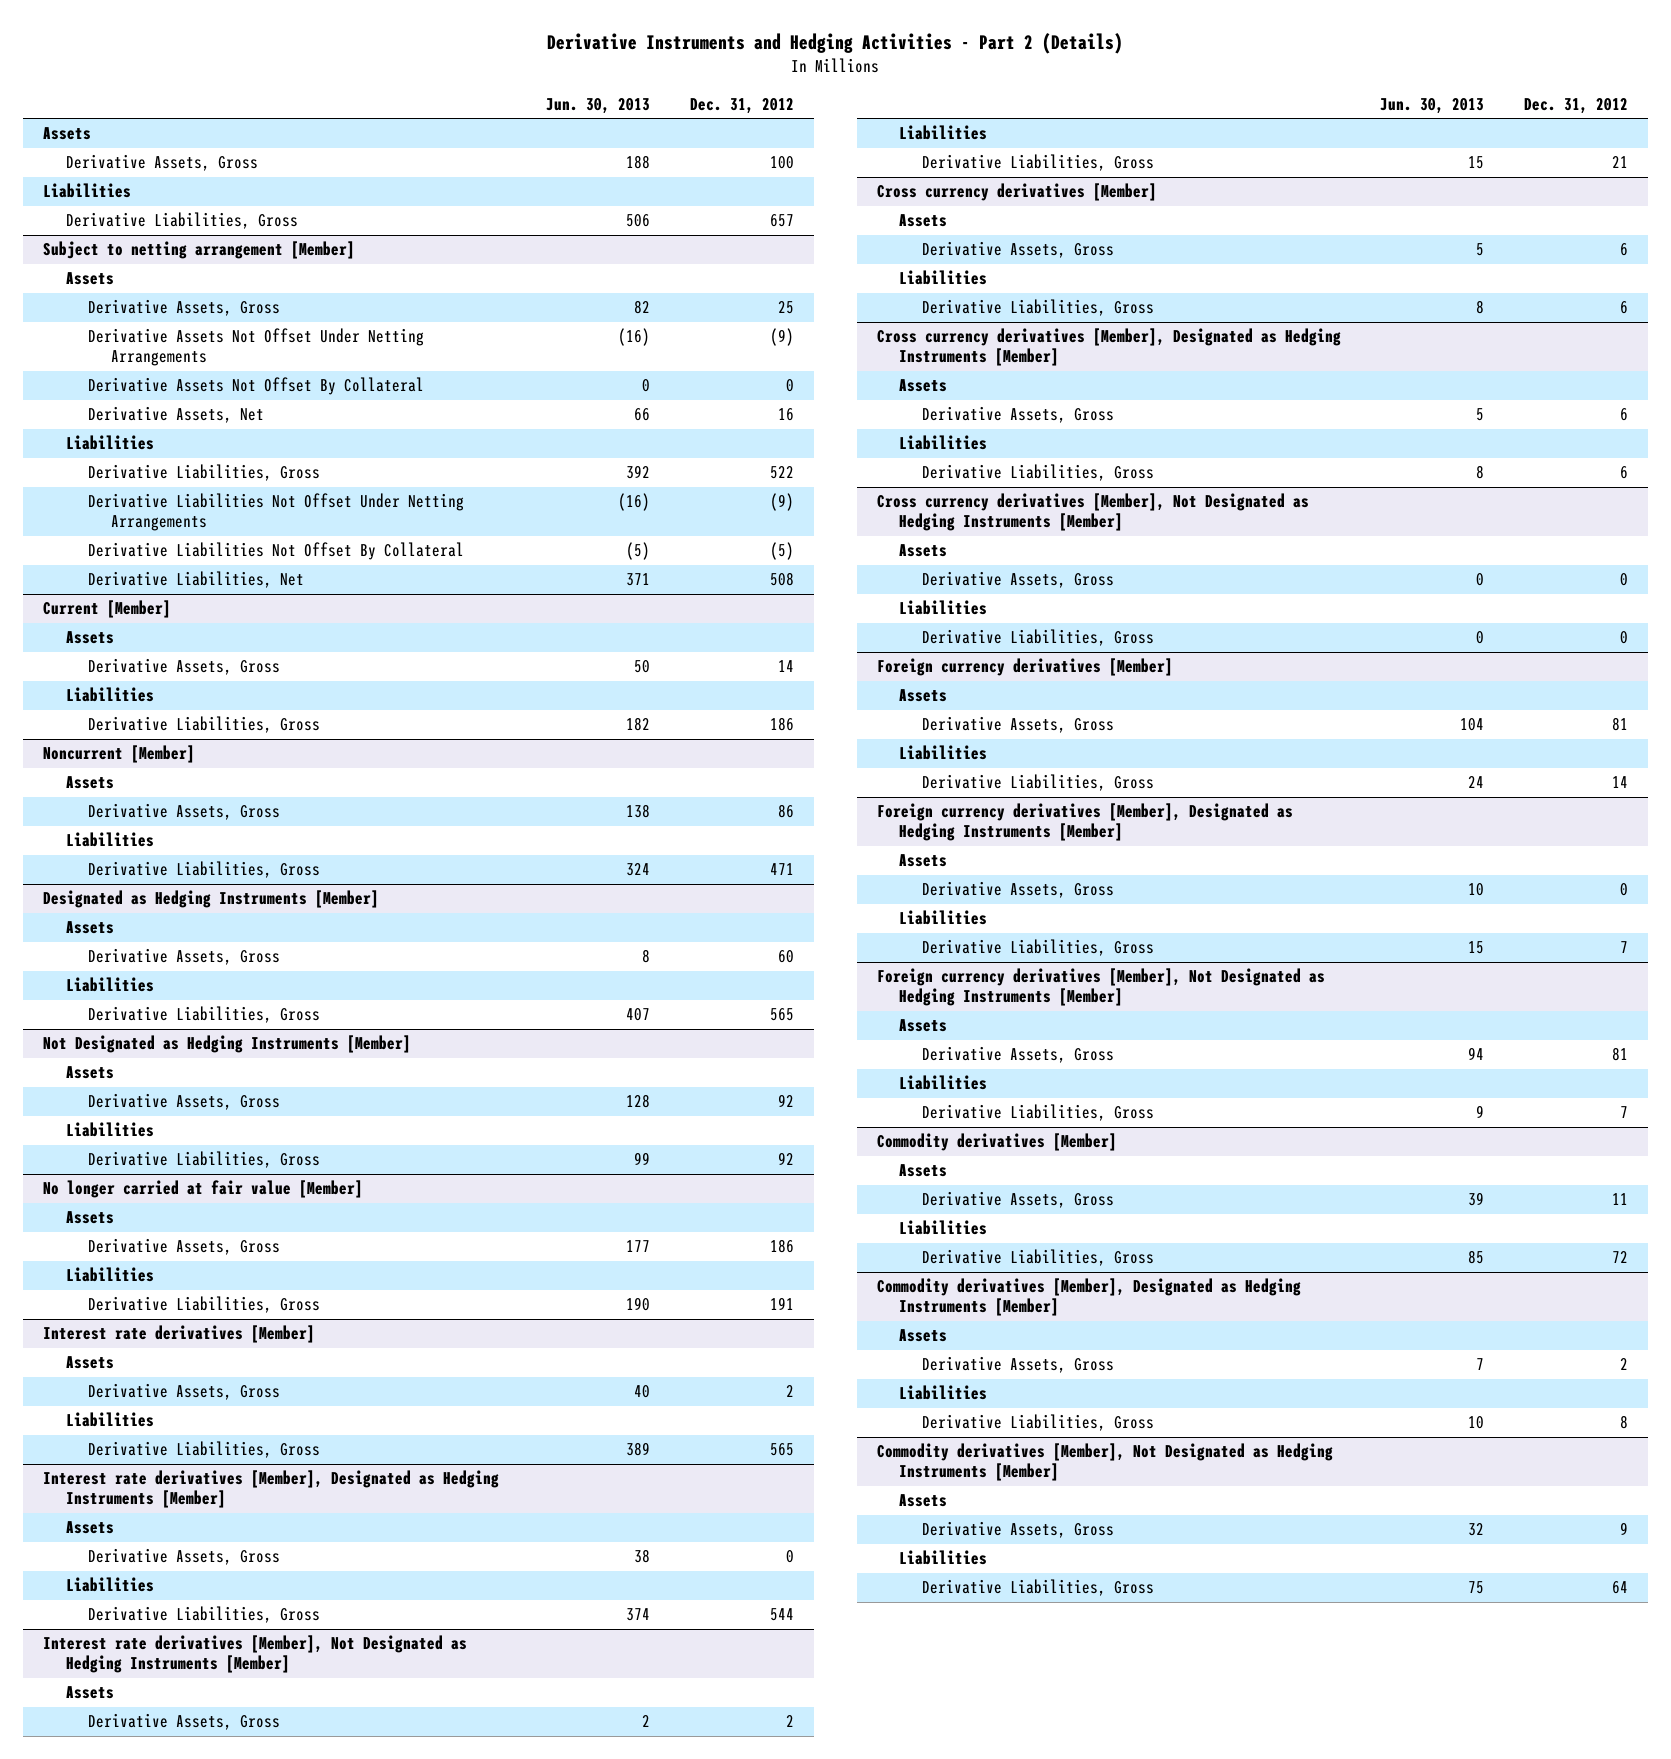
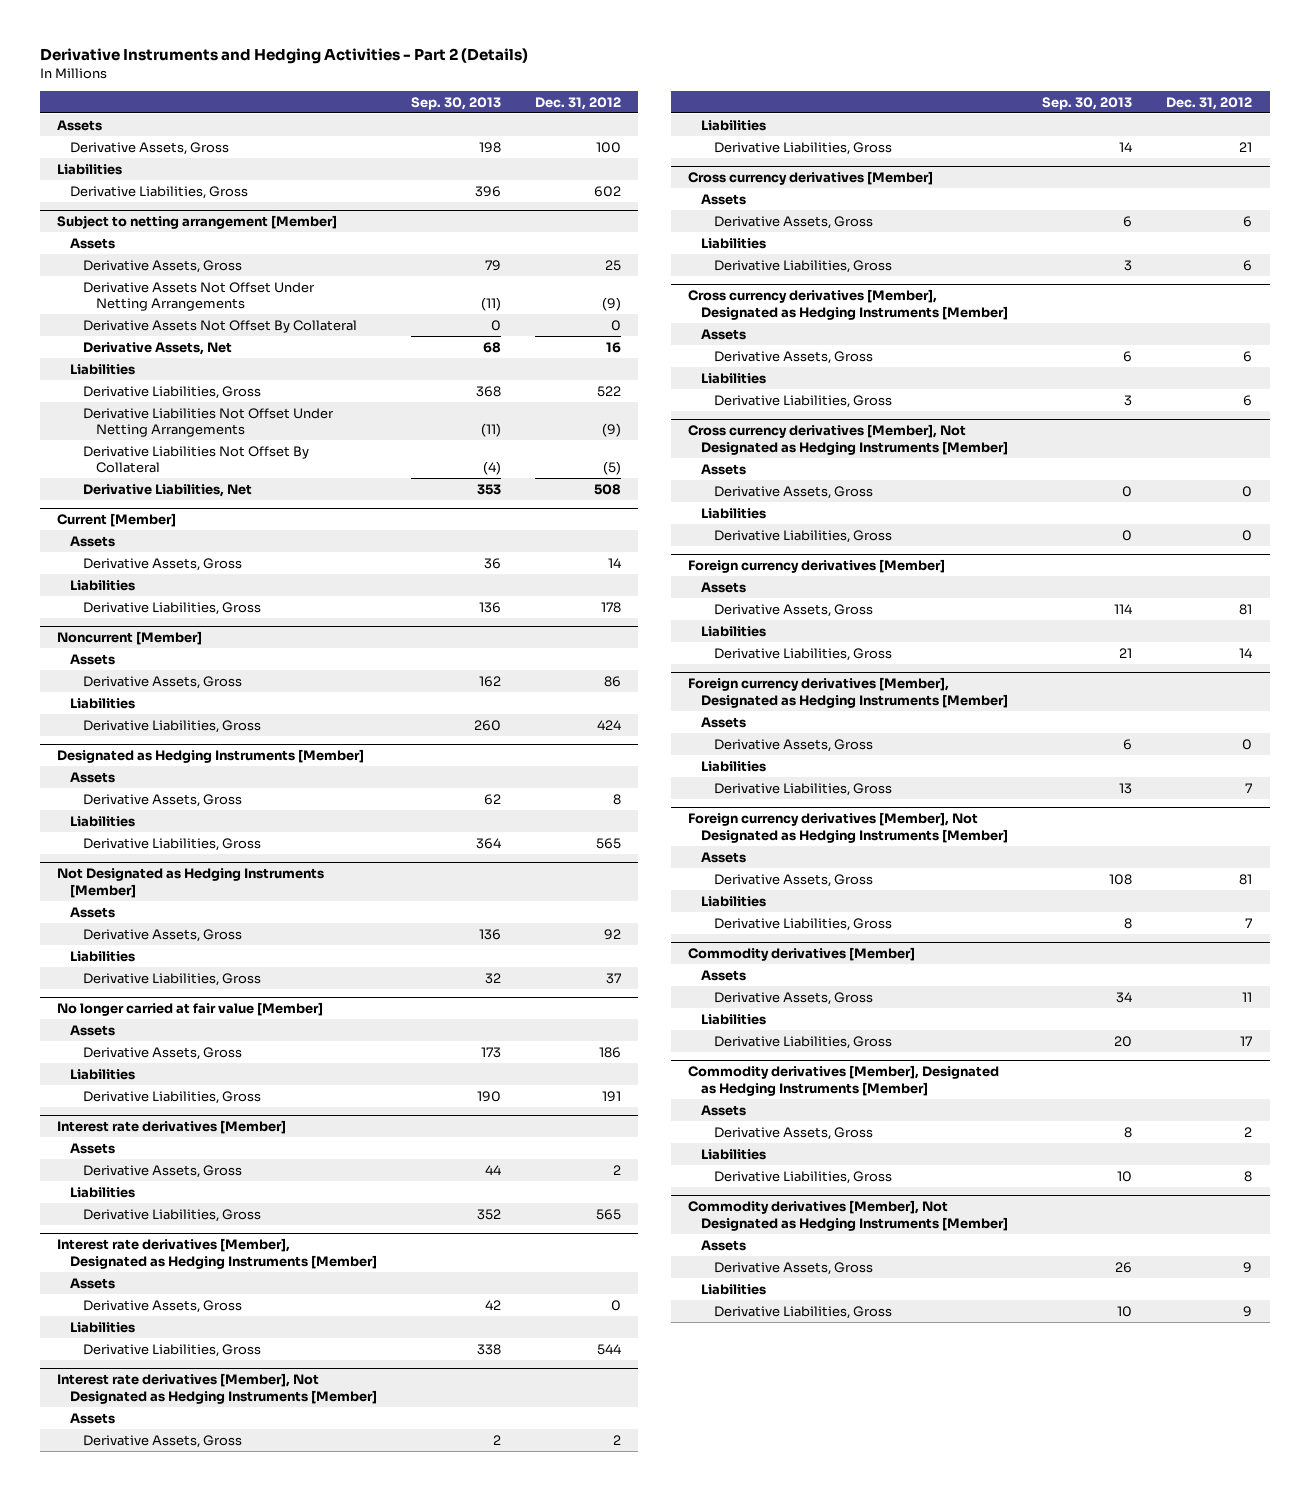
- | Jun. 30, 2013 | Dec. 31, 2012
+ | Sep. 30, 2013 | Dec. 31, 2012
- Derivative Liabilities, Gross | 506 | 657
+ Derivative Liabilities, Gross | 396 | 602
@ Current [Member]
- Derivative Liabilities, Gross | 182 | 186
+ Derivative Liabilities, Gross | 136 | 178
@ Noncurrent [Member]
- Derivative Liabilities, Gross | 324 | 471
+ Derivative Liabilities, Gross | 260 | 424
@ Designated as Hedging Instruments [Member]
- Derivative Assets, Gross | 8 | 60
+ Derivative Assets, Gross | 62 | 8
@ Not Designated as Hedging Instruments [Member]
- Derivative Liabilities, Gross | 99 | 92
+ Derivative Liabilities, Gross | 32 | 37
@ Commodity derivatives [Member]
- Derivative Liabilities, Gross | 85 | 72
+ Derivative Liabilities, Gross | 20 | 17
@ Commodity derivatives [Member], Not Designated as Hedging Instruments [Member]
- Derivative Liabilities, Gross | 75 | 64
+ Derivative Liabilities, Gross | 10 | 9

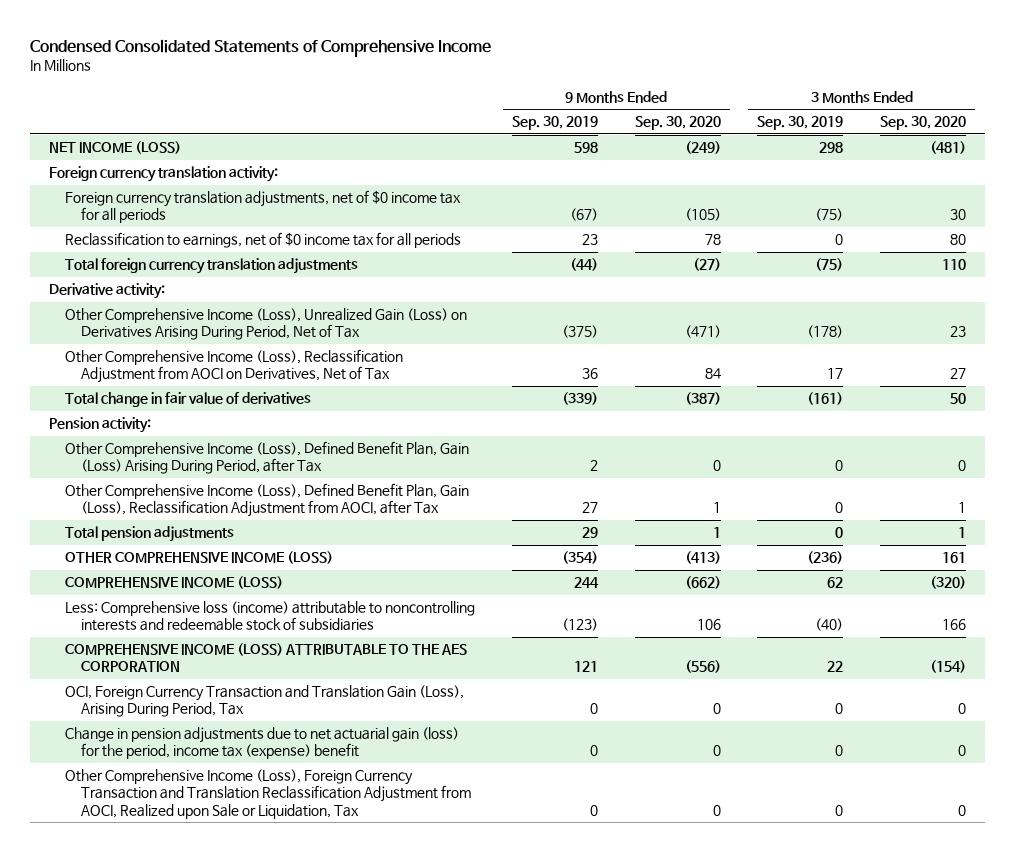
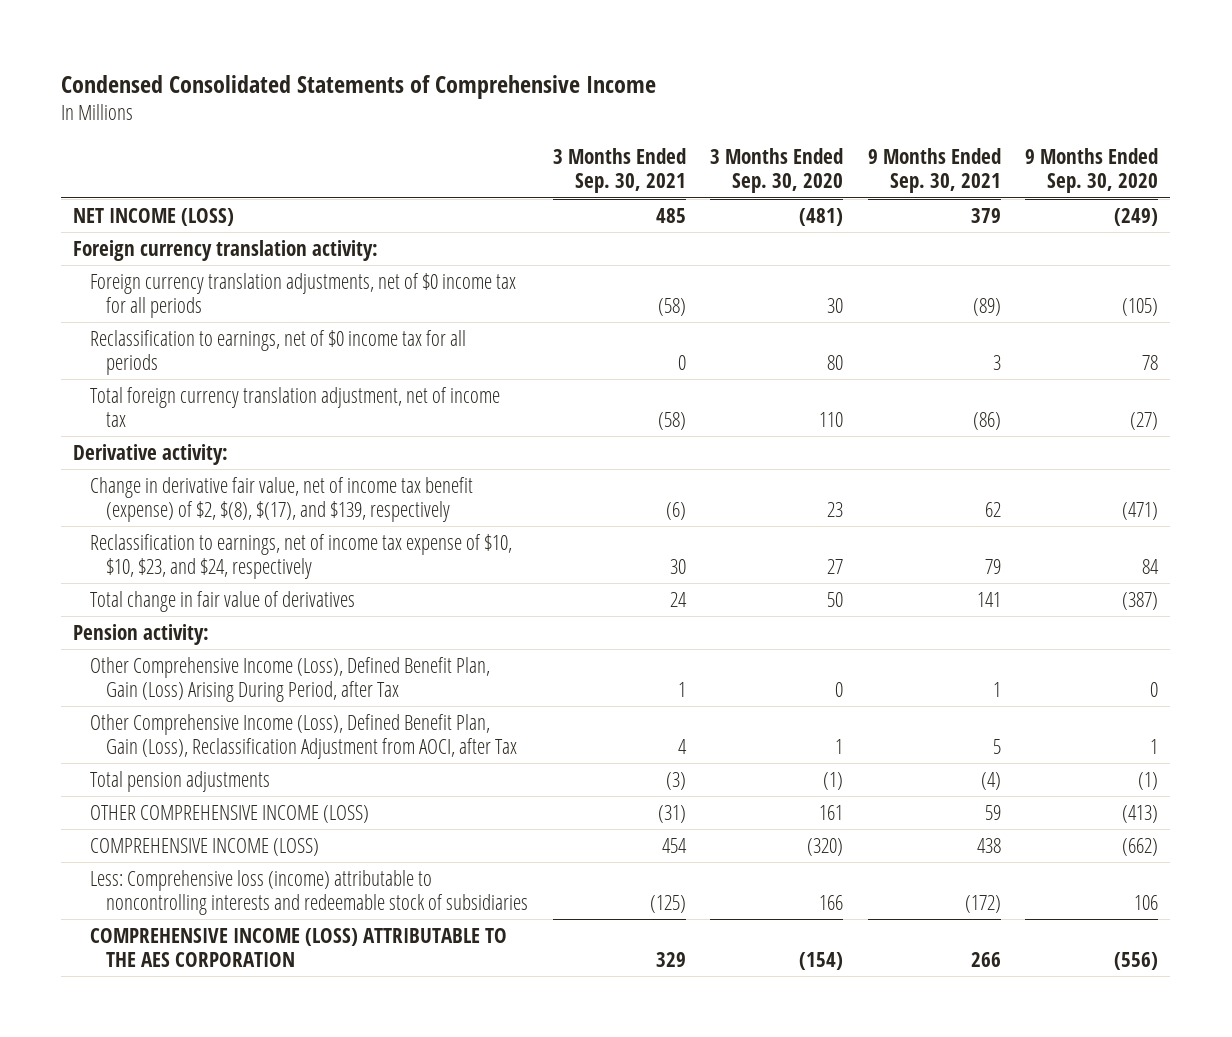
- | 9 Months Ended Sep. 30, 2019 | 9 Months Ended Sep. 30, 2020 | 3 Months Ended Sep. 30, 2019 | 3 Months Ended Sep. 30, 2020
+ | 3 Months Ended Sep. 30, 2021 | 3 Months Ended Sep. 30, 2020 | 9 Months Ended Sep. 30, 2021 | 9 Months Ended Sep. 30, 2020
- Total foreign currency translation adjustments | (44) | (27) | (75) | 110
+ Total foreign currency translation adjustment, net of income tax | (58) | 110 | (86) | (27)
- Other Comprehensive Income (Loss), Unrealized Gain (Loss) on Derivatives Arising During Period, Net of Tax | (375) | (471) | (178) | 23
- Other Comprehensive Income (Loss), Reclassification Adjustment from AOCI on Derivatives, Net of Tax | 36 | 84 | 17 | 27
+ Change in derivative fair value, net of income tax benefit (expense) of $2, $(8), $(17), and $139, respectively | (6) | 23 | 62 | (471)
+ Reclassification to earnings, net of income tax expense of $10, $10, $23, and $24, respectively | 30 | 27 | 79 | 84
- Total pension adjustments | 29 | 1 | 0 | 1
+ Total pension adjustments | (3) | (1) | (4) | (1)
- OCI, Foreign Currency Transaction and Translation Gain (Loss), Arising During Period, Tax | 0 | 0 | 0 | 0
- Change in pension adjustments due to net actuarial gain (loss) for the period, income tax (expense) benefit | 0 | 0 | 0 | 0
- Other Comprehensive Income (Loss), Foreign Currency Transaction and Translation Reclassification Adjustment from AOCI, Realized upon Sale or Liquidation, Tax | 0 | 0 | 0 | 0

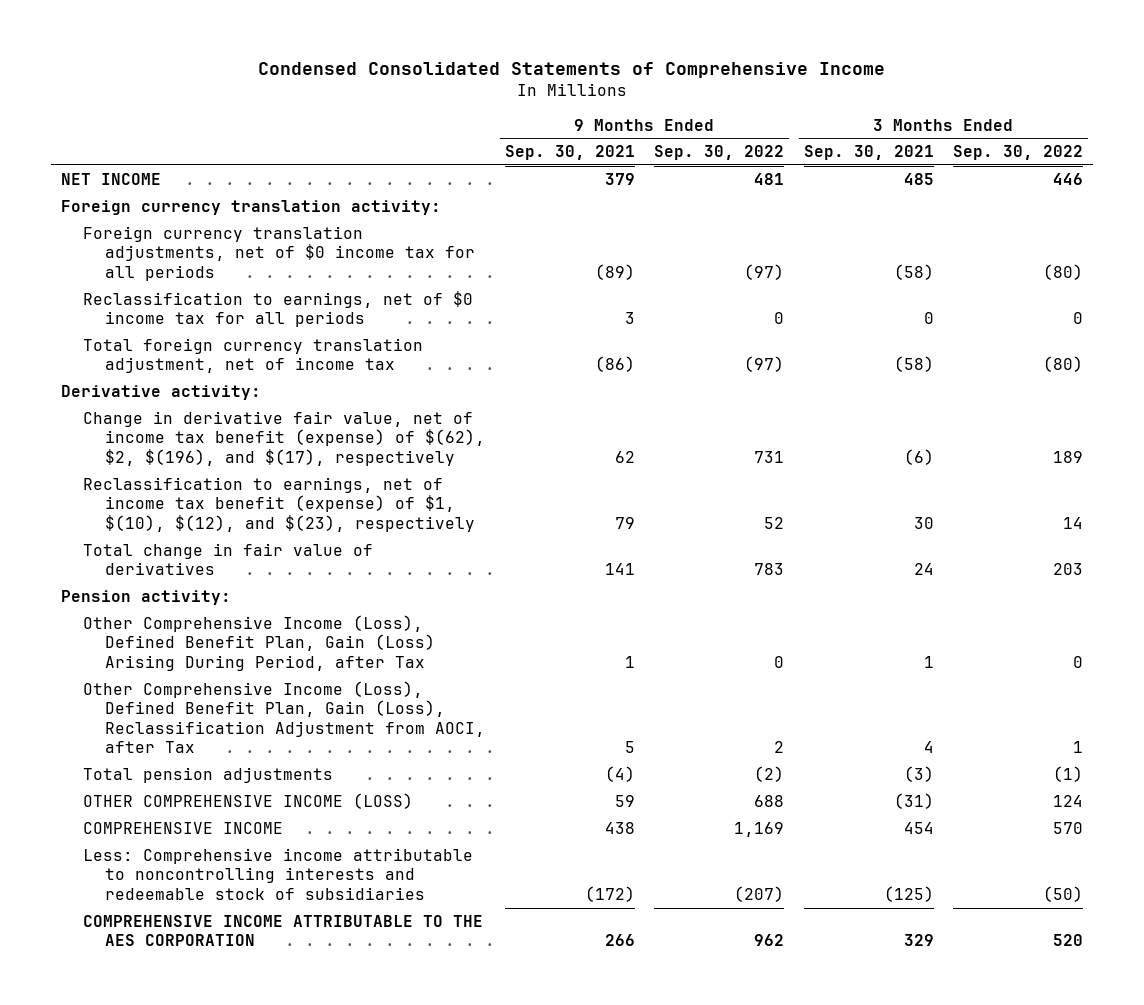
- | 3 Months Ended Sep. 30, 2021 | 3 Months Ended Sep. 30, 2020 | 9 Months Ended Sep. 30, 2021 | 9 Months Ended Sep. 30, 2020
+ | 9 Months Ended Sep. 30, 2021 | 9 Months Ended Sep. 30, 2022 | 3 Months Ended Sep. 30, 2021 | 3 Months Ended Sep. 30, 2022
- NET INCOME (LOSS) | 485 | (481) | 379 | (249)
+ NET INCOME | 379 | 481 | 485 | 446
- Change in derivative fair value, net of income tax benefit (expense) of $2, $(8), $(17), and $139, respectively | (6) | 23 | 62 | (471)
- Reclassification to earnings, net of income tax expense of $10, $10, $23, and $24, respectively | 30 | 27 | 79 | 84
+ Change in derivative fair value, net of income tax benefit (expense) of $(62), $2, $(196), and $(17), respectively | 62 | 731 | (6) | 189
+ Reclassification to earnings, net of income tax benefit (expense) of $1, $(10), $(12), and $(23), respectively | 79 | 52 | 30 | 14
- COMPREHENSIVE INCOME (LOSS) | 454 | (320) | 438 | (662)
- Less: Comprehensive loss (income) attributable to noncontrolling interests and redeemable stock of subsidiaries | (125) | 166 | (172) | 106
- COMPREHENSIVE INCOME (LOSS) ATTRIBUTABLE TO THE AES CORPORATION | 329 | (154) | 266 | (556)
+ COMPREHENSIVE INCOME | 438 | 1,169 | 454 | 570
+ Less: Comprehensive income attributable to noncontrolling interests and redeemable stock of subsidiaries | (172) | (207) | (125) | (50)
+ COMPREHENSIVE INCOME ATTRIBUTABLE TO THE AES CORPORATION | 266 | 962 | 329 | 520

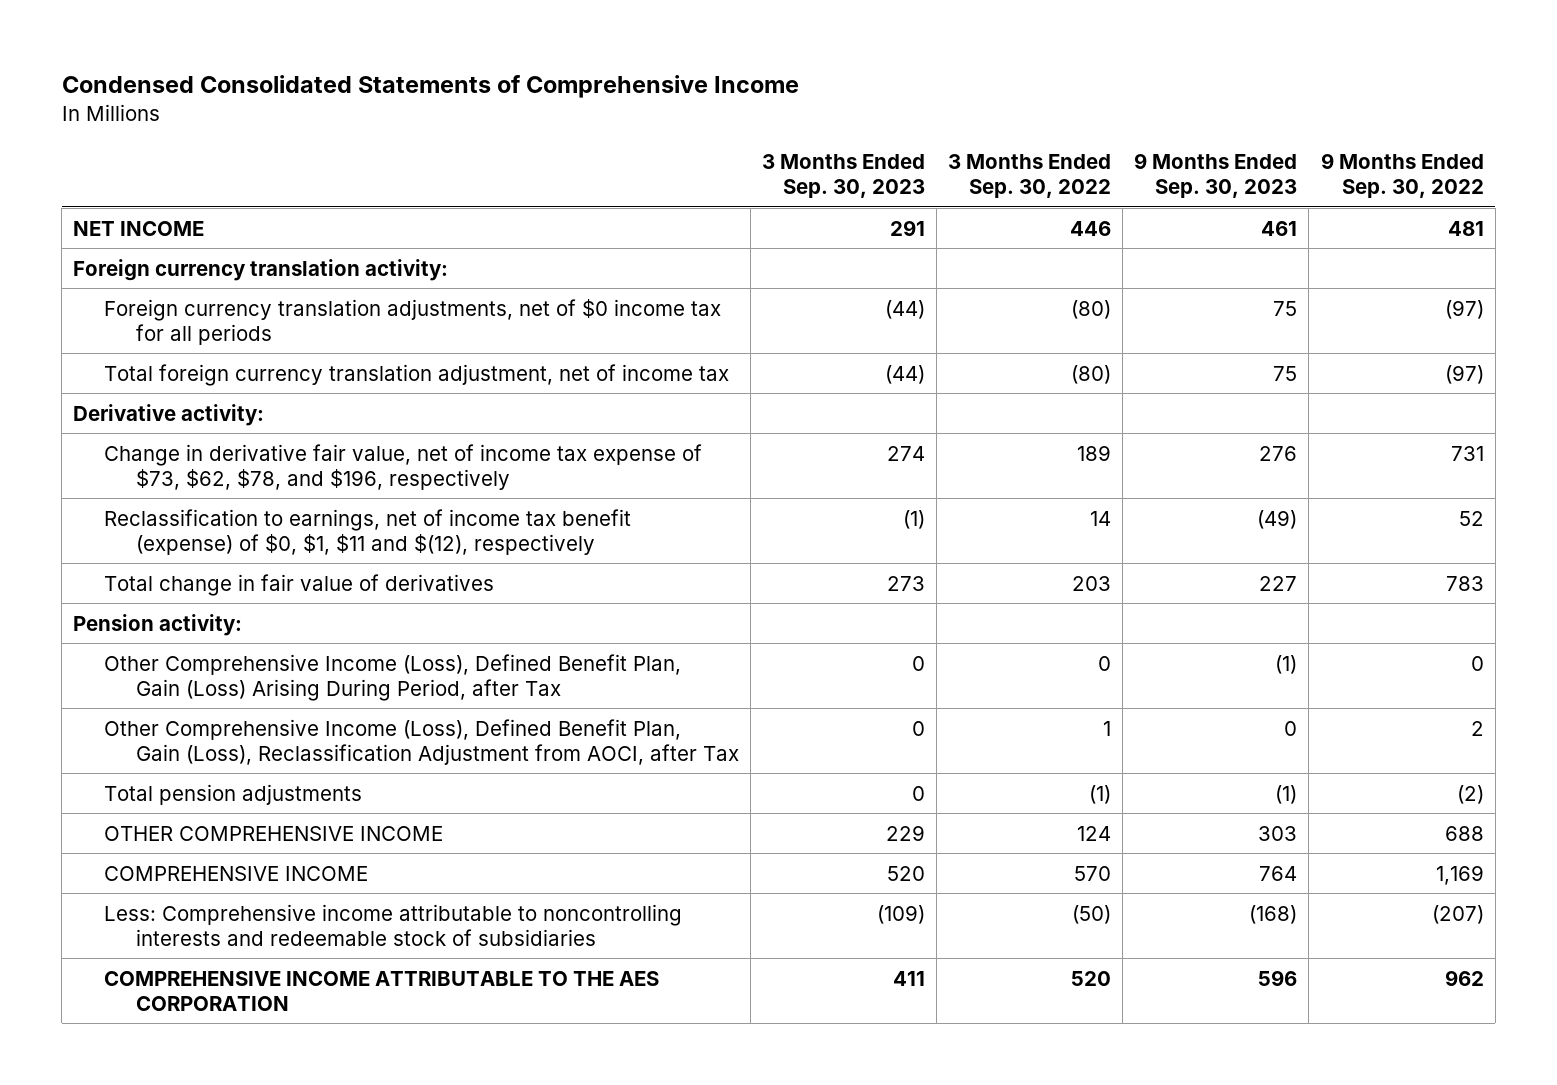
- | 9 Months Ended Sep. 30, 2021 | 9 Months Ended Sep. 30, 2022 | 3 Months Ended Sep. 30, 2021 | 3 Months Ended Sep. 30, 2022
+ | 3 Months Ended Sep. 30, 2023 | 3 Months Ended Sep. 30, 2022 | 9 Months Ended Sep. 30, 2023 | 9 Months Ended Sep. 30, 2022
- Reclassification to earnings, net of $0 income tax for all periods | 3 | 0 | 0 | 0
- Change in derivative fair value, net of income tax benefit (expense) of $(62), $2, $(196), and $(17), respectively | 62 | 731 | (6) | 189
- Reclassification to earnings, net of income tax benefit (expense) of $1, $(10), $(12), and $(23), respectively | 79 | 52 | 30 | 14
+ Change in derivative fair value, net of income tax expense of $73, $62, $78, and $196, respectively | 274 | 189 | 276 | 731
+ Reclassification to earnings, net of income tax benefit (expense) of $0, $1, $11 and $(12), respectively | (1) | 14 | (49) | 52
- OTHER COMPREHENSIVE INCOME (LOSS) | 59 | 688 | (31) | 124
+ OTHER COMPREHENSIVE INCOME | 229 | 124 | 303 | 688

